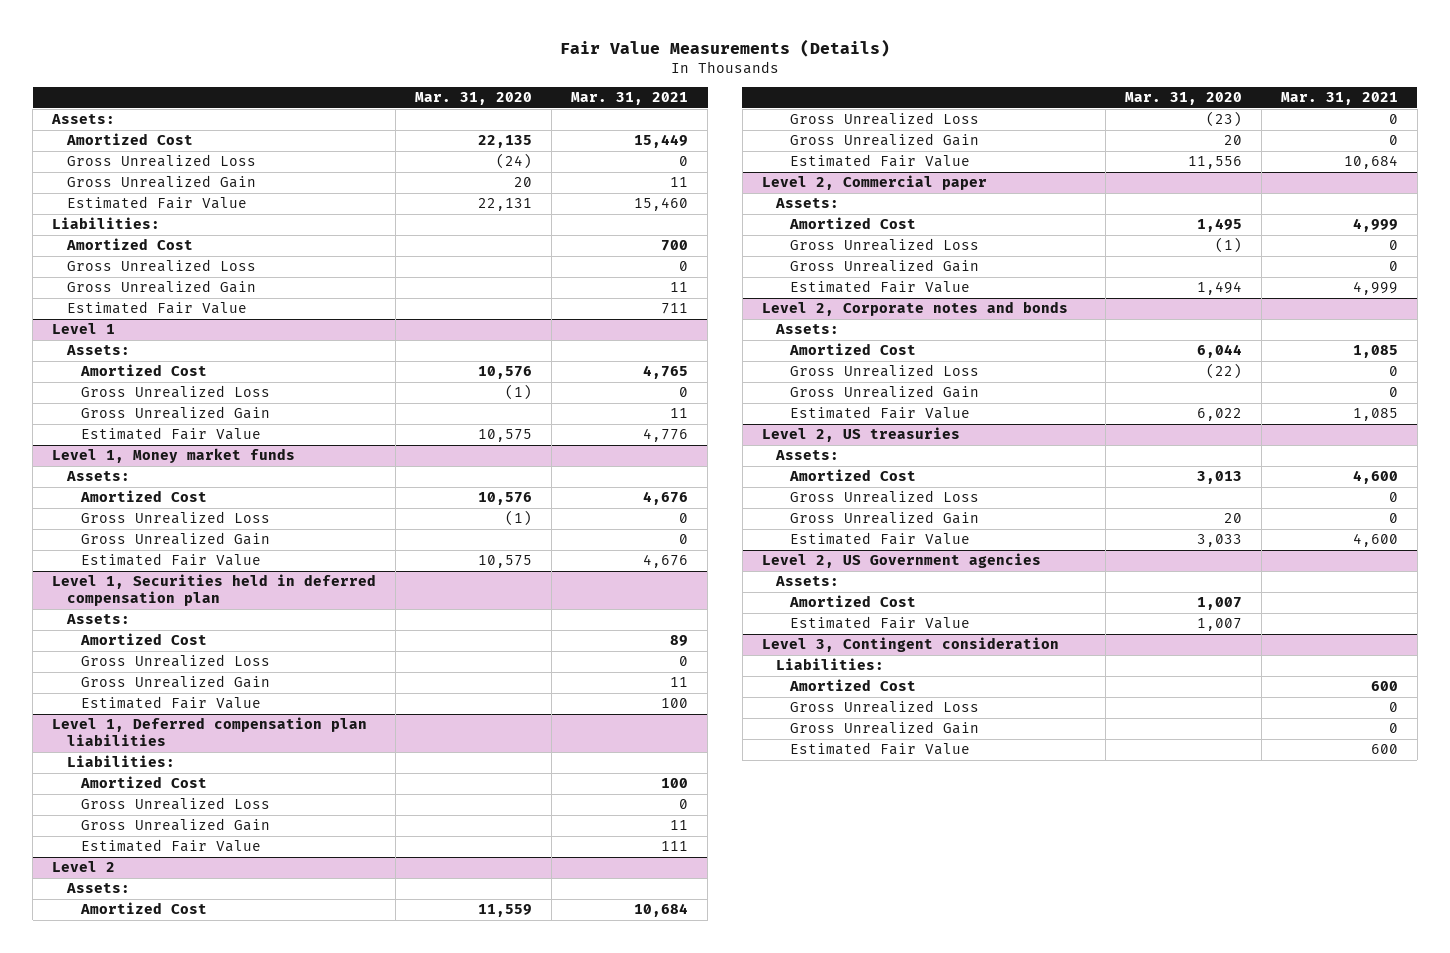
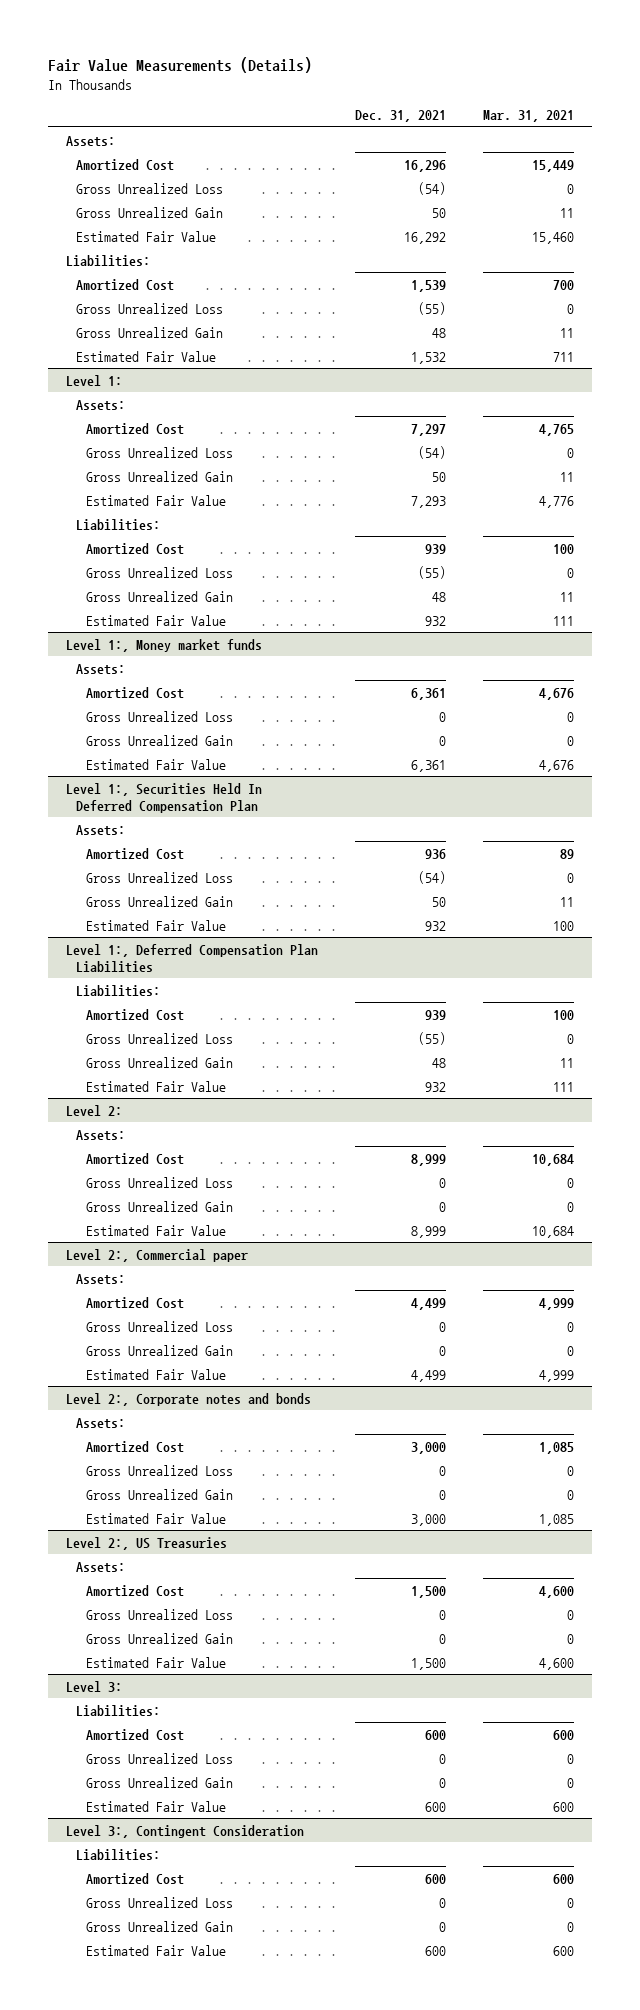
- | Mar. 31, 2020 | Mar. 31, 2021
+ | Dec. 31, 2021 | Mar. 31, 2021
- Level 1
+ Level 1:
- Level 1, Money market funds
+ Liabilities:
+ Amortized Cost | 939 | 100
+ Gross Unrealized Loss | (55) | 0
+ Gross Unrealized Gain | 48 | 11
+ Estimated Fair Value | 932 | 111
+ Level 1:, Money market funds
- Level 1, Securities held in deferred compensation plan
+ Level 1:, Securities Held In Deferred Compensation Plan
- Level 1, Deferred compensation plan liabilities
+ Level 1:, Deferred Compensation Plan Liabilities
- Level 2
+ Level 2:
- Level 2, Commercial paper
+ Level 2:, Commercial paper
- Level 2, Corporate notes and bonds
+ Level 2:, Corporate notes and bonds
- Level 2, US treasuries
+ Level 2:, US Treasuries
- Level 2, US Government agencies
- Assets:
- Amortized Cost | 1,007 |
- Estimated Fair Value | 1,007 |
- Level 3, Contingent consideration
+ Level 3:
+ Level 3:, Contingent Consideration
+ Liabilities:
+ Amortized Cost | 600 | 600
+ Gross Unrealized Loss | 0 | 0
+ Gross Unrealized Gain | 0 | 0
+ Estimated Fair Value | 600 | 600

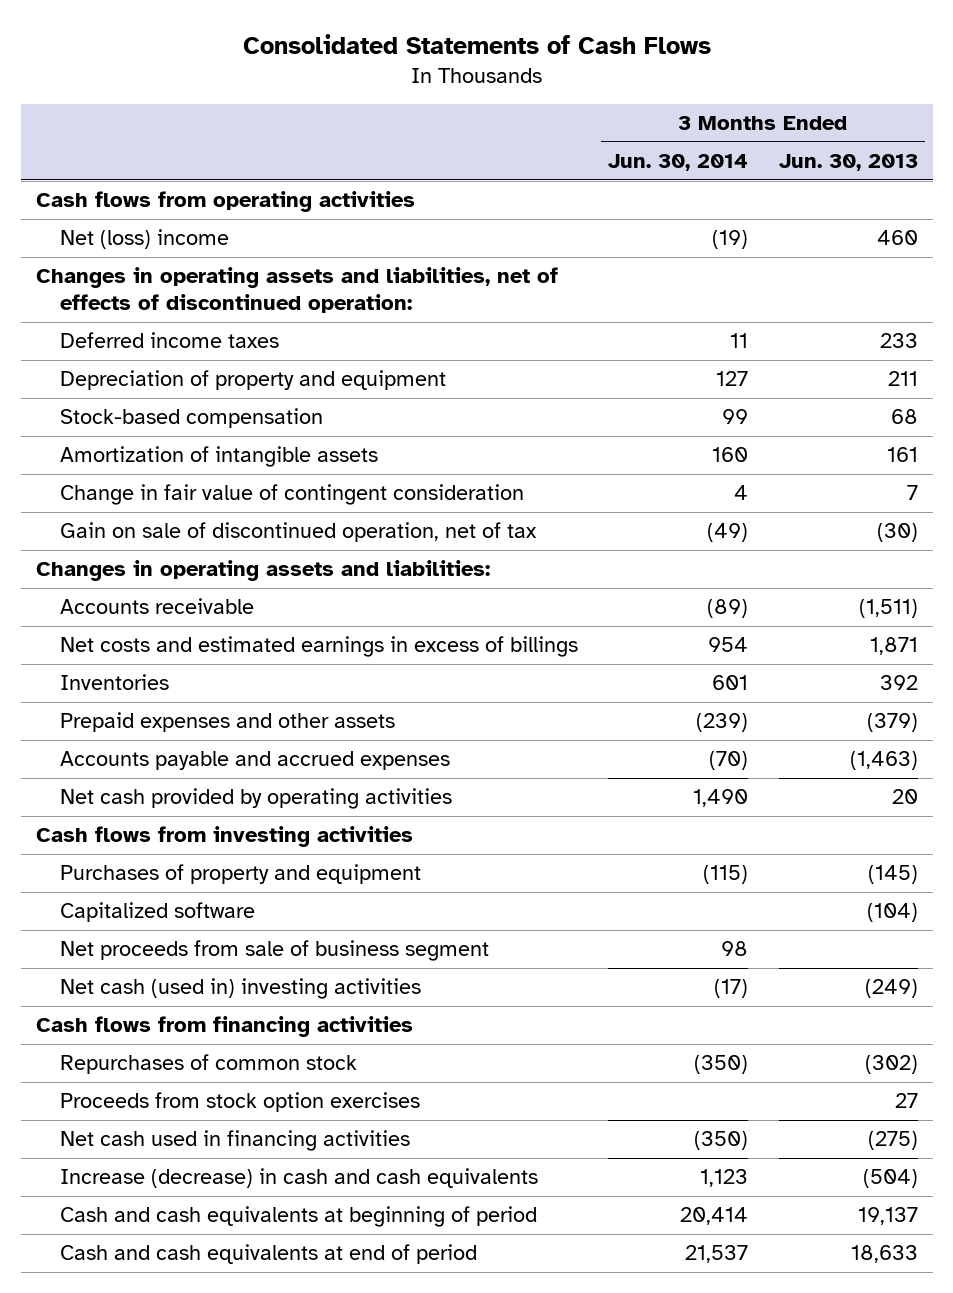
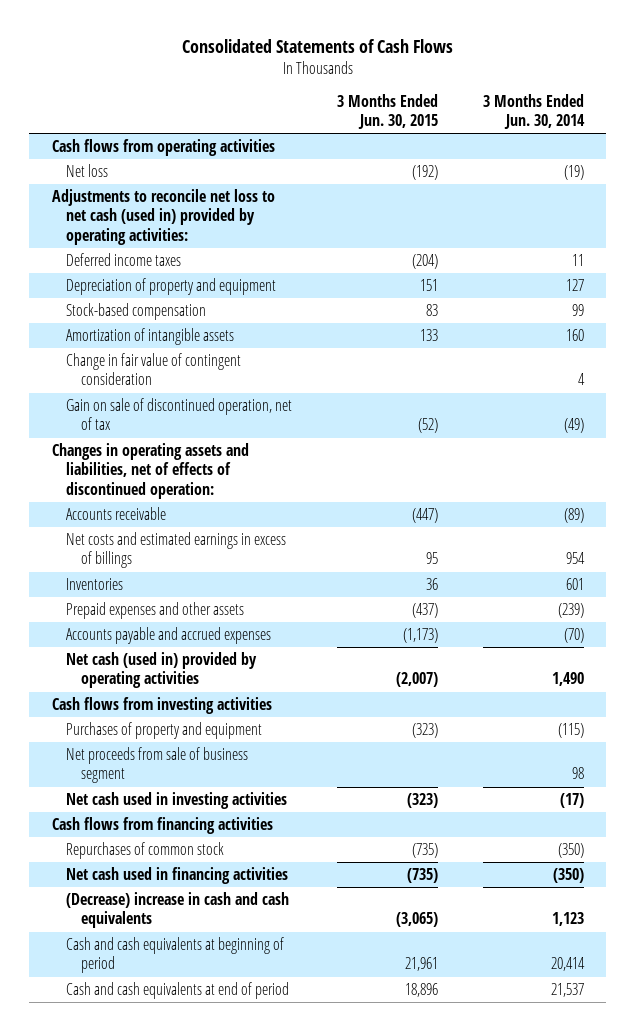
- | 3 Months Ended Jun. 30, 2014 | 3 Months Ended Jun. 30, 2013
+ | 3 Months Ended Jun. 30, 2015 | 3 Months Ended Jun. 30, 2014
- Net (loss) income | (19) | 460
+ Net loss | (192) | (19)
+ Adjustments to reconcile net loss to net cash (used in) provided by operating activities:
- Changes in operating assets and liabilities:
moved down: Changes in operating assets and liabilities, net of effects of discontinued operation:
- Net cash provided by operating activities | 1,490 | 20
+ Net cash (used in) provided by operating activities | (2,007) | 1,490
- Capitalized software | | (104)
- Net cash (used in) investing activities | (17) | (249)
+ Net cash used in investing activities | (323) | (17)
- Proceeds from stock option exercises | | 27
- Increase (decrease) in cash and cash equivalents | 1,123 | (504)
+ (Decrease) increase in cash and cash equivalents | (3,065) | 1,123

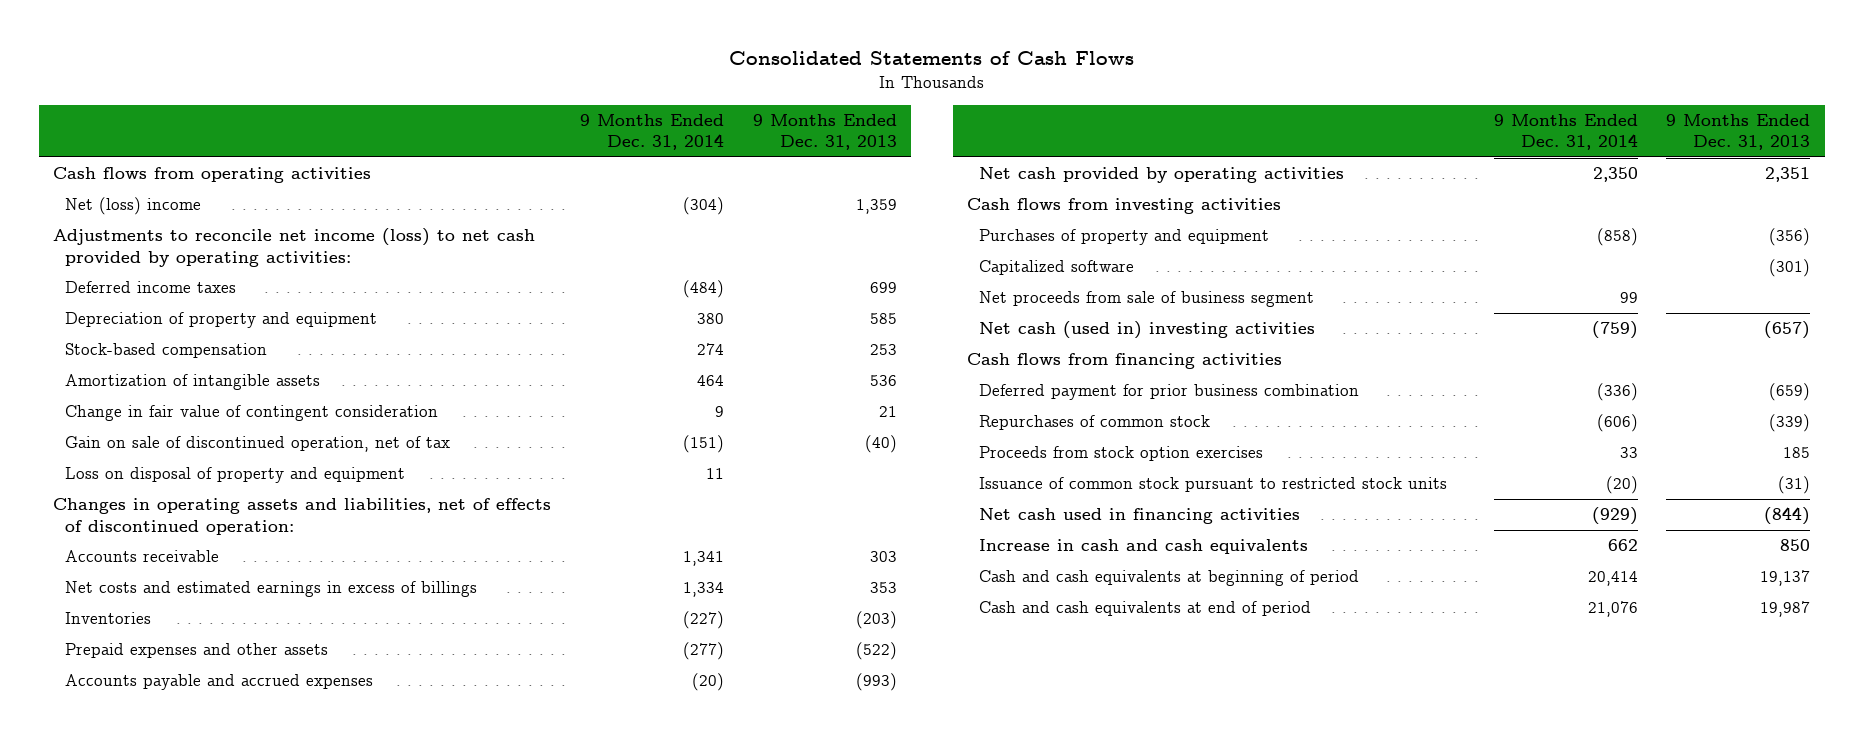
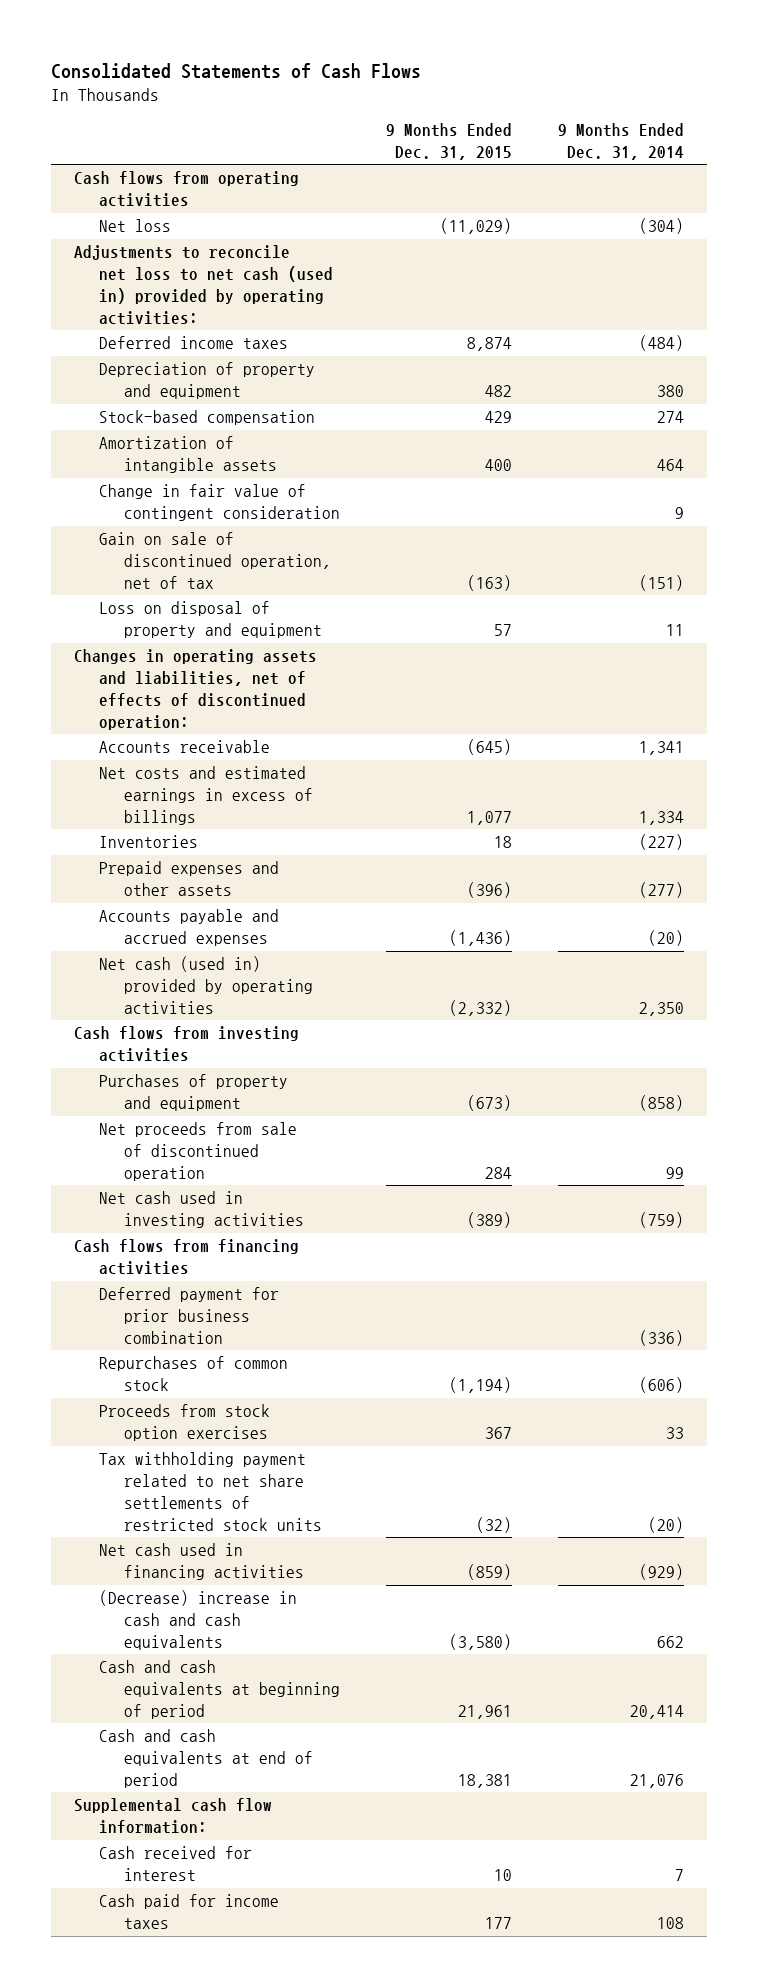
- | 9 Months Ended Dec. 31, 2014 | 9 Months Ended Dec. 31, 2013
+ | 9 Months Ended Dec. 31, 2015 | 9 Months Ended Dec. 31, 2014
- Net (loss) income | (304) | 1,359
- Adjustments to reconcile net income (loss) to net cash provided by operating activities:
+ Net loss | (11,029) | (304)
+ Adjustments to reconcile net loss to net cash (used in) provided by operating activities:
- Net cash provided by operating activities | 2,350 | 2,351
+ Net cash (used in) provided by operating activities | (2,332) | 2,350
- Capitalized software | | (301)
- Net proceeds from sale of business segment | 99 |
- Net cash (used in) investing activities | (759) | (657)
+ Net proceeds from sale of discontinued operation | 284 | 99
+ Net cash used in investing activities | (389) | (759)
- Issuance of common stock pursuant to restricted stock units | (20) | (31)
+ Tax withholding payment related to net share settlements of restricted stock units | (32) | (20)
- Increase in cash and cash equivalents | 662 | 850
+ (Decrease) increase in cash and cash equivalents | (3,580) | 662
+ Supplemental cash flow information:
+ Cash received for interest | 10 | 7
+ Cash paid for income taxes | 177 | 108

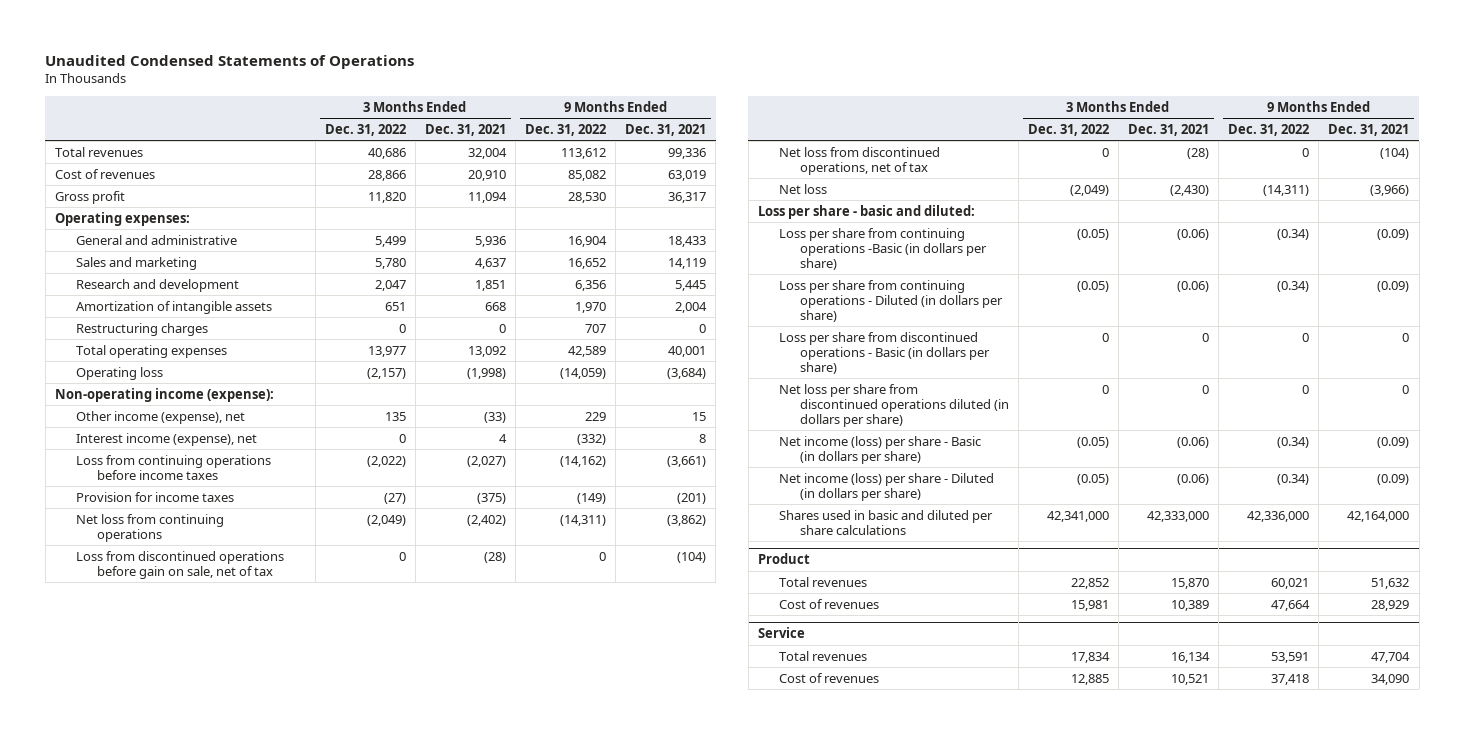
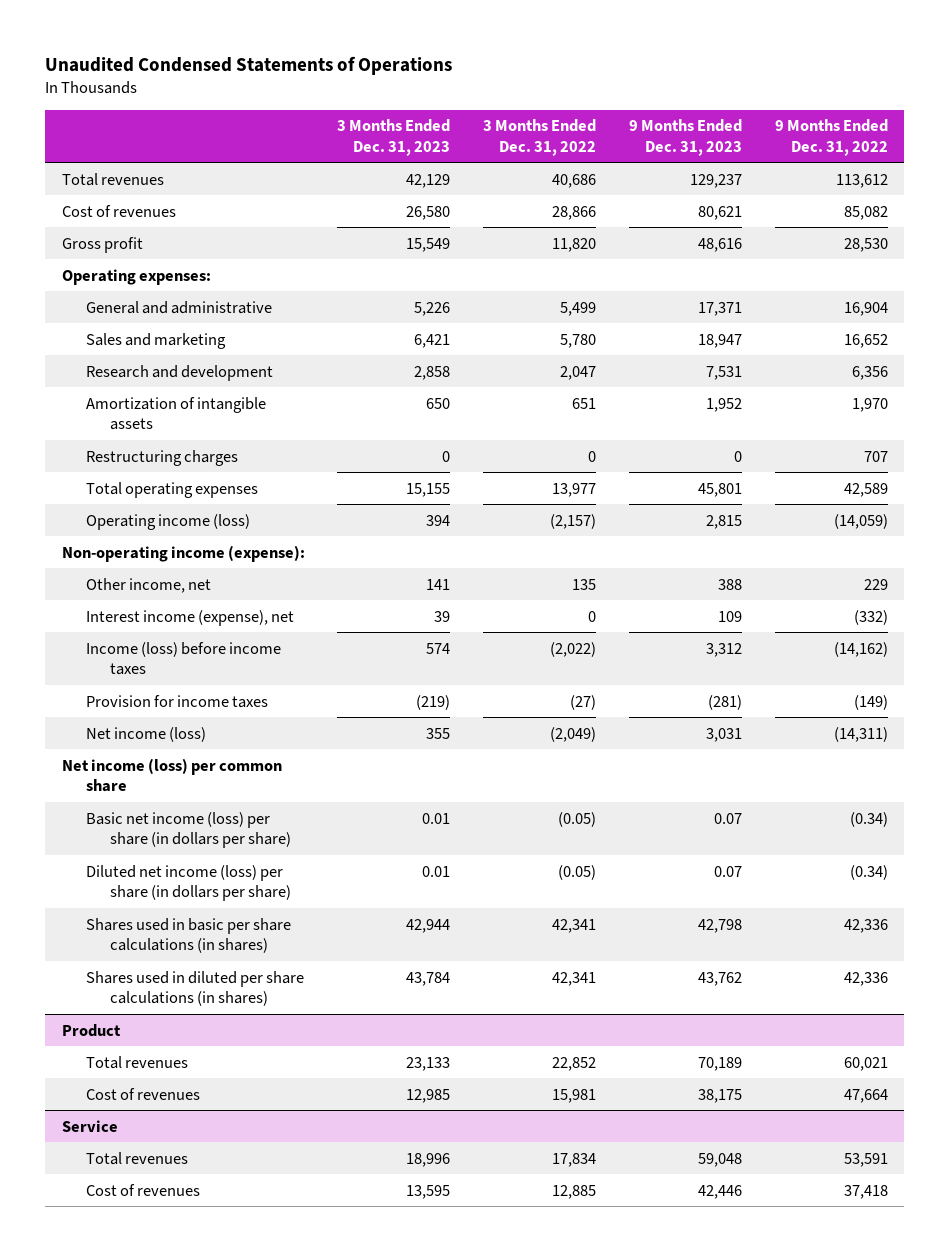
- | 3 Months Ended Dec. 31, 2022 | 3 Months Ended Dec. 31, 2021 | 9 Months Ended Dec. 31, 2022 | 9 Months Ended Dec. 31, 2021
+ | 3 Months Ended Dec. 31, 2023 | 3 Months Ended Dec. 31, 2022 | 9 Months Ended Dec. 31, 2023 | 9 Months Ended Dec. 31, 2022
- Operating loss | (2,157) | (1,998) | (14,059) | (3,684)
+ Operating income (loss) | 394 | (2,157) | 2,815 | (14,059)
- Other income (expense), net | 135 | (33) | 229 | 15
+ Other income, net | 141 | 135 | 388 | 229
- Loss from continuing operations before income taxes | (2,022) | (2,027) | (14,162) | (3,661)
+ Income (loss) before income taxes | 574 | (2,022) | 3,312 | (14,162)
- Net loss from continuing operations | (2,049) | (2,402) | (14,311) | (3,862)
- Loss from discontinued operations before gain on sale, net of tax | 0 | (28) | 0 | (104)
- Net loss from discontinued operations, net of tax | 0 | (28) | 0 | (104)
- Net loss | (2,049) | (2,430) | (14,311) | (3,966)
- Loss per share - basic and diluted:
- Loss per share from continuing operations -Basic (in dollars per share) | (0.05) | (0.06) | (0.34) | (0.09)
- Loss per share from continuing operations - Diluted (in dollars per share) | (0.05) | (0.06) | (0.34) | (0.09)
- Loss per share from discontinued operations - Basic (in dollars per share) | 0 | 0 | 0 | 0
- Net loss per share from discontinued operations diluted (in dollars per share) | 0 | 0 | 0 | 0
- Net income (loss) per share - Basic (in dollars per share) | (0.05) | (0.06) | (0.34) | (0.09)
- Net income (loss) per share - Diluted (in dollars per share) | (0.05) | (0.06) | (0.34) | (0.09)
- Shares used in basic and diluted per share calculations | 42,341,000 | 42,333,000 | 42,336,000 | 42,164,000
+ Net income (loss) | 355 | (2,049) | 3,031 | (14,311)
+ Net income (loss) per common share
+ Basic net income (loss) per share (in dollars per share) | 0.01 | (0.05) | 0.07 | (0.34)
+ Diluted net income (loss) per share (in dollars per share) | 0.01 | (0.05) | 0.07 | (0.34)
+ Shares used in basic per share calculations (in shares) | 42,944 | 42,341 | 42,798 | 42,336
+ Shares used in diluted per share calculations (in shares) | 43,784 | 42,341 | 43,762 | 42,336

